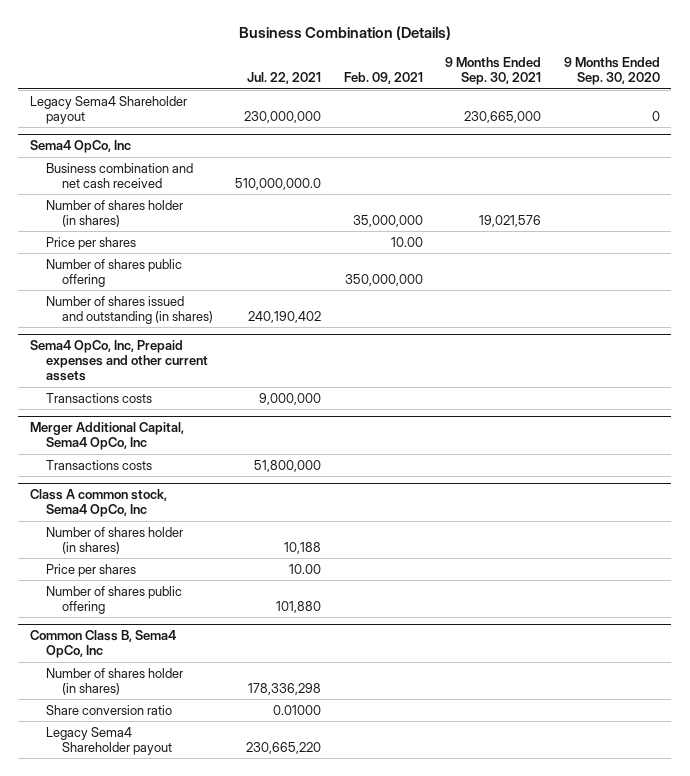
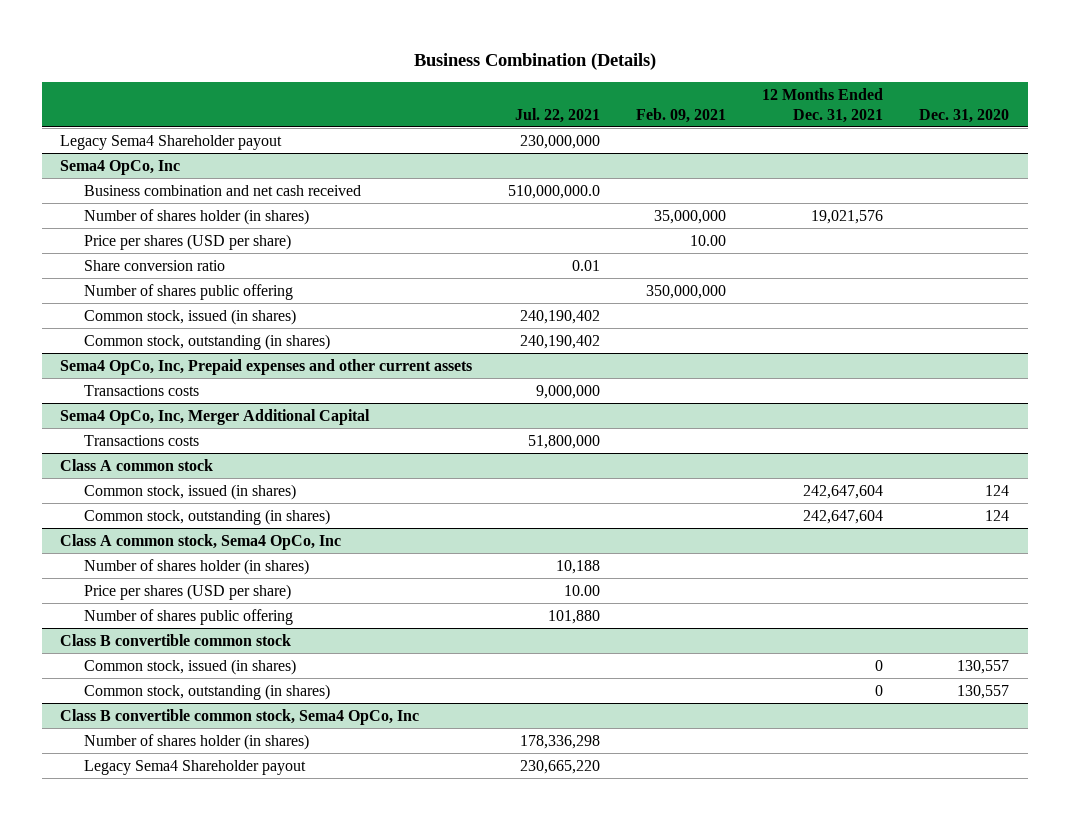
- | Jul. 22, 2021 | Feb. 09, 2021 | 9 Months Ended Sep. 30, 2021 | 9 Months Ended Sep. 30, 2020
+ | Jul. 22, 2021 | Feb. 09, 2021 | 12 Months Ended Dec. 31, 2021 | Dec. 31, 2020
@ Sema4 OpCo, Inc
- Price per shares | | 10.00 | |
+ Price per shares (USD per share) | | 10.00 | |
+ Share conversion ratio | 0.01 | | |
- Number of shares issued and outstanding (in shares) | 240,190,402 | | |
+ Common stock, issued (in shares) | 240,190,402 | | |
+ Common stock, outstanding (in shares) | 240,190,402 | | |
- Merger Additional Capital, Sema4 OpCo, Inc
+ Sema4 OpCo, Inc, Merger Additional Capital
+ Class A common stock
+ Common stock, issued (in shares) | | | 242,647,604 | 124
+ Common stock, outstanding (in shares) | | | 242,647,604 | 124
@ Class A common stock, Sema4 OpCo, Inc
- Price per shares | 10.00 | | |
+ Price per shares (USD per share) | 10.00 | | |
- Common Class B, Sema4 OpCo, Inc
+ Class B convertible common stock
+ Common stock, issued (in shares) | | | 0 | 130,557
+ Common stock, outstanding (in shares) | | | 0 | 130,557
+ Class B convertible common stock, Sema4 OpCo, Inc
- Share conversion ratio | 0.01000 | | |

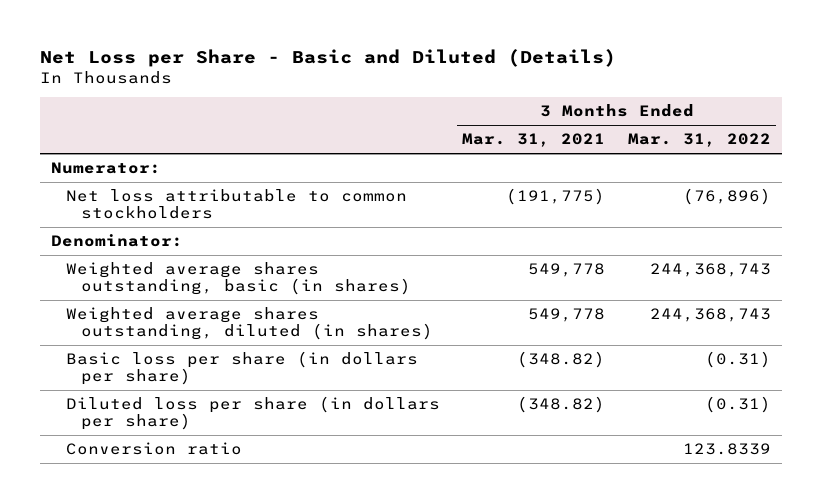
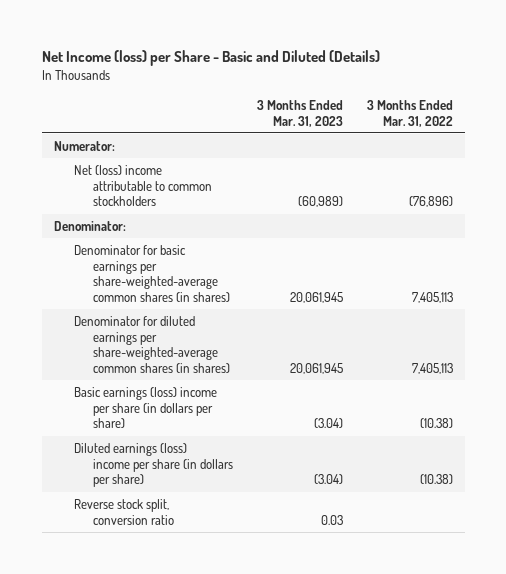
- Net Loss per Share - Basic and Diluted (Details)
+ Net Income (loss) per Share - Basic and Diluted (Details)
- | 3 Months Ended Mar. 31, 2021 | 3 Months Ended Mar. 31, 2022
+ | 3 Months Ended Mar. 31, 2023 | 3 Months Ended Mar. 31, 2022
- Net loss attributable to common stockholders | (191,775) | (76,896)
+ Net (loss) income attributable to common stockholders | (60,989) | (76,896)
- Weighted average shares outstanding, basic (in shares) | 549,778 | 244,368,743
- Weighted average shares outstanding, diluted (in shares) | 549,778 | 244,368,743
- Basic loss per share (in dollars per share) | (348.82) | (0.31)
- Diluted loss per share (in dollars per share) | (348.82) | (0.31)
- Conversion ratio | | 123.8339
+ Denominator for basic earnings per share-weighted-average common shares (in shares) | 20,061,945 | 7,405,113
+ Denominator for diluted earnings per share-weighted-average common shares (in shares) | 20,061,945 | 7,405,113
+ Basic earnings (loss) income per share (in dollars per share) | (3.04) | (10.38)
+ Diluted earnings (loss) income per share (in dollars per share) | (3.04) | (10.38)
+ Reverse stock split, conversion ratio | 0.03 |

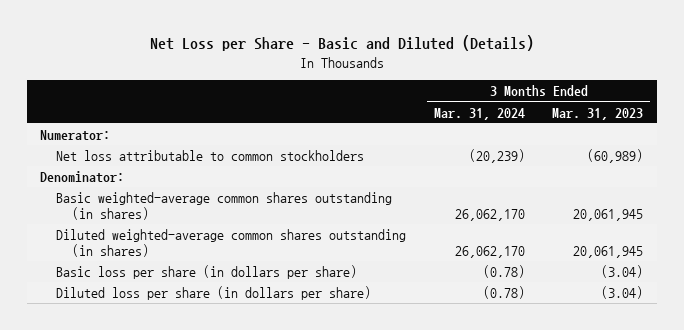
- Net Income (loss) per Share - Basic and Diluted (Details)
+ Net Loss per Share - Basic and Diluted (Details)
- | 3 Months Ended Mar. 31, 2023 | 3 Months Ended Mar. 31, 2022
+ | 3 Months Ended Mar. 31, 2024 | 3 Months Ended Mar. 31, 2023
- Net (loss) income attributable to common stockholders | (60,989) | (76,896)
+ Net loss attributable to common stockholders | (20,239) | (60,989)
- Denominator for basic earnings per share-weighted-average common shares (in shares) | 20,061,945 | 7,405,113
- Denominator for diluted earnings per share-weighted-average common shares (in shares) | 20,061,945 | 7,405,113
- Basic earnings (loss) income per share (in dollars per share) | (3.04) | (10.38)
- Diluted earnings (loss) income per share (in dollars per share) | (3.04) | (10.38)
- Reverse stock split, conversion ratio | 0.03 |
+ Basic weighted-average common shares outstanding (in shares) | 26,062,170 | 20,061,945
+ Diluted weighted-average common shares outstanding (in shares) | 26,062,170 | 20,061,945
+ Basic loss per share (in dollars per share) | (0.78) | (3.04)
+ Diluted loss per share (in dollars per share) | (0.78) | (3.04)

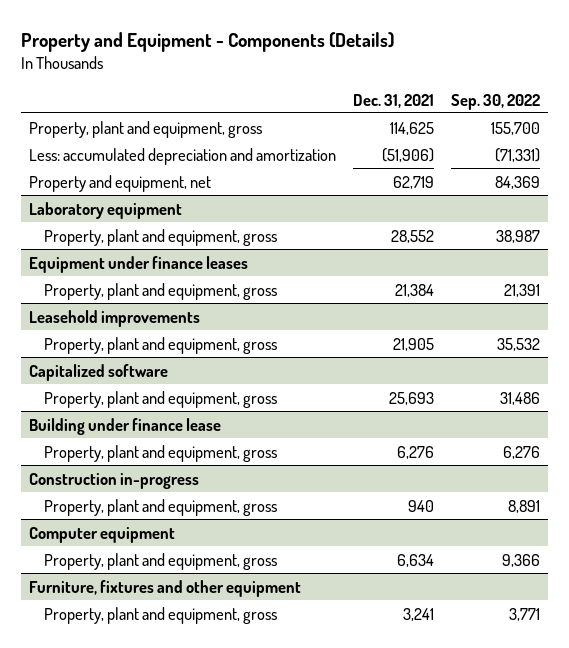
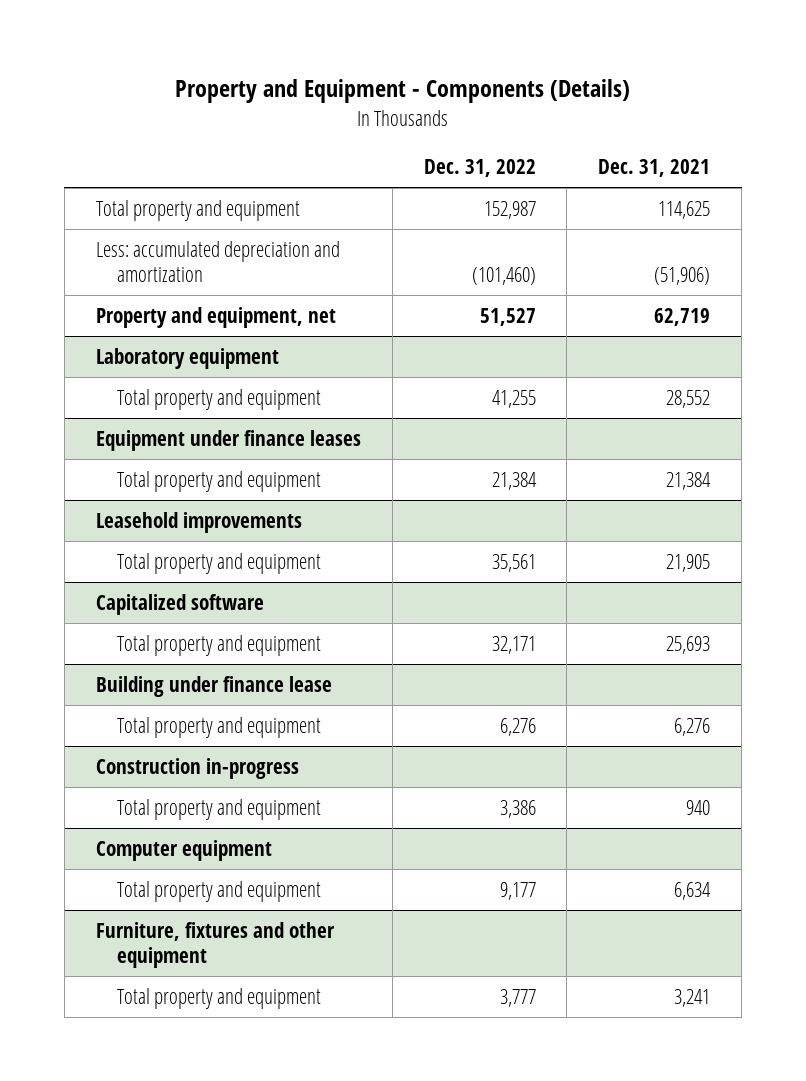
- | Dec. 31, 2021 | Sep. 30, 2022
+ | Dec. 31, 2022 | Dec. 31, 2021
- Property, plant and equipment, gross | 114,625 | 155,700
+ Total property and equipment | 152,987 | 114,625
@ Laboratory equipment
- Property, plant and equipment, gross | 28,552 | 38,987
+ Total property and equipment | 41,255 | 28,552
@ Equipment under finance leases
- Property, plant and equipment, gross | 21,384 | 21,391
+ Total property and equipment | 21,384 | 21,384
@ Leasehold improvements
- Property, plant and equipment, gross | 21,905 | 35,532
+ Total property and equipment | 35,561 | 21,905
@ Capitalized software
- Property, plant and equipment, gross | 25,693 | 31,486
+ Total property and equipment | 32,171 | 25,693
@ Building under finance lease
- Property, plant and equipment, gross | 6,276 | 6,276
+ Total property and equipment | 6,276 | 6,276
@ Construction in-progress
- Property, plant and equipment, gross | 940 | 8,891
+ Total property and equipment | 3,386 | 940
@ Computer equipment
- Property, plant and equipment, gross | 6,634 | 9,366
+ Total property and equipment | 9,177 | 6,634
@ Furniture, fixtures and other equipment
- Property, plant and equipment, gross | 3,241 | 3,771
+ Total property and equipment | 3,777 | 3,241

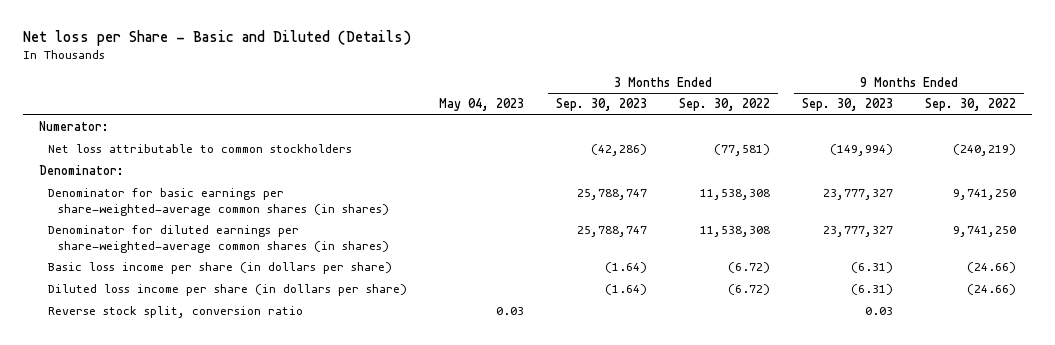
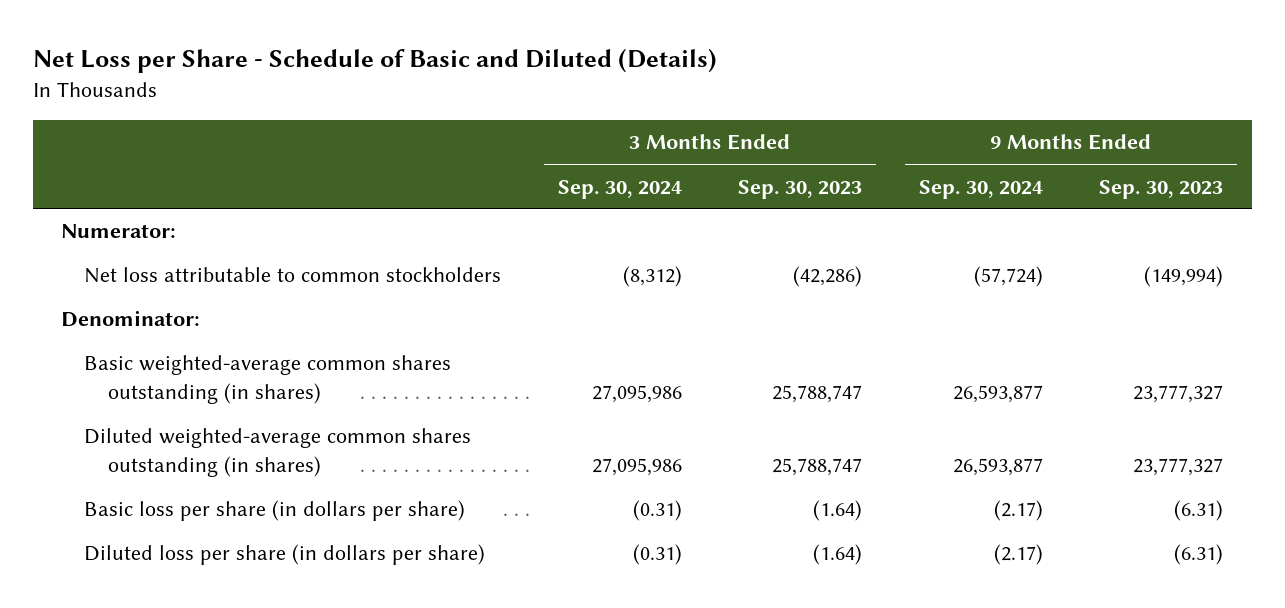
- Net loss per Share - Basic and Diluted (Details)
+ Net Loss per Share - Schedule of Basic and Diluted (Details)
- | May 04, 2023 | 3 Months Ended Sep. 30, 2023 | 3 Months Ended Sep. 30, 2022 | 9 Months Ended Sep. 30, 2023 | 9 Months Ended Sep. 30, 2022
+ | 3 Months Ended Sep. 30, 2024 | 3 Months Ended Sep. 30, 2023 | 9 Months Ended Sep. 30, 2024 | 9 Months Ended Sep. 30, 2023
- Denominator for basic earnings per share-weighted-average common shares (in shares) | | 25,788,747 | 11,538,308 | 23,777,327 | 9,741,250
- Denominator for diluted earnings per share-weighted-average common shares (in shares) | | 25,788,747 | 11,538,308 | 23,777,327 | 9,741,250
- Basic loss income per share (in dollars per share) | | (1.64) | (6.72) | (6.31) | (24.66)
- Diluted loss income per share (in dollars per share) | | (1.64) | (6.72) | (6.31) | (24.66)
- Reverse stock split, conversion ratio | 0.03 | | | 0.03 |
+ Basic weighted-average common shares outstanding (in shares) | 27,095,986 | 25,788,747 | 26,593,877 | 23,777,327
+ Diluted weighted-average common shares outstanding (in shares) | 27,095,986 | 25,788,747 | 26,593,877 | 23,777,327
+ Basic loss per share (in dollars per share) | (0.31) | (1.64) | (2.17) | (6.31)
+ Diluted loss per share (in dollars per share) | (0.31) | (1.64) | (2.17) | (6.31)

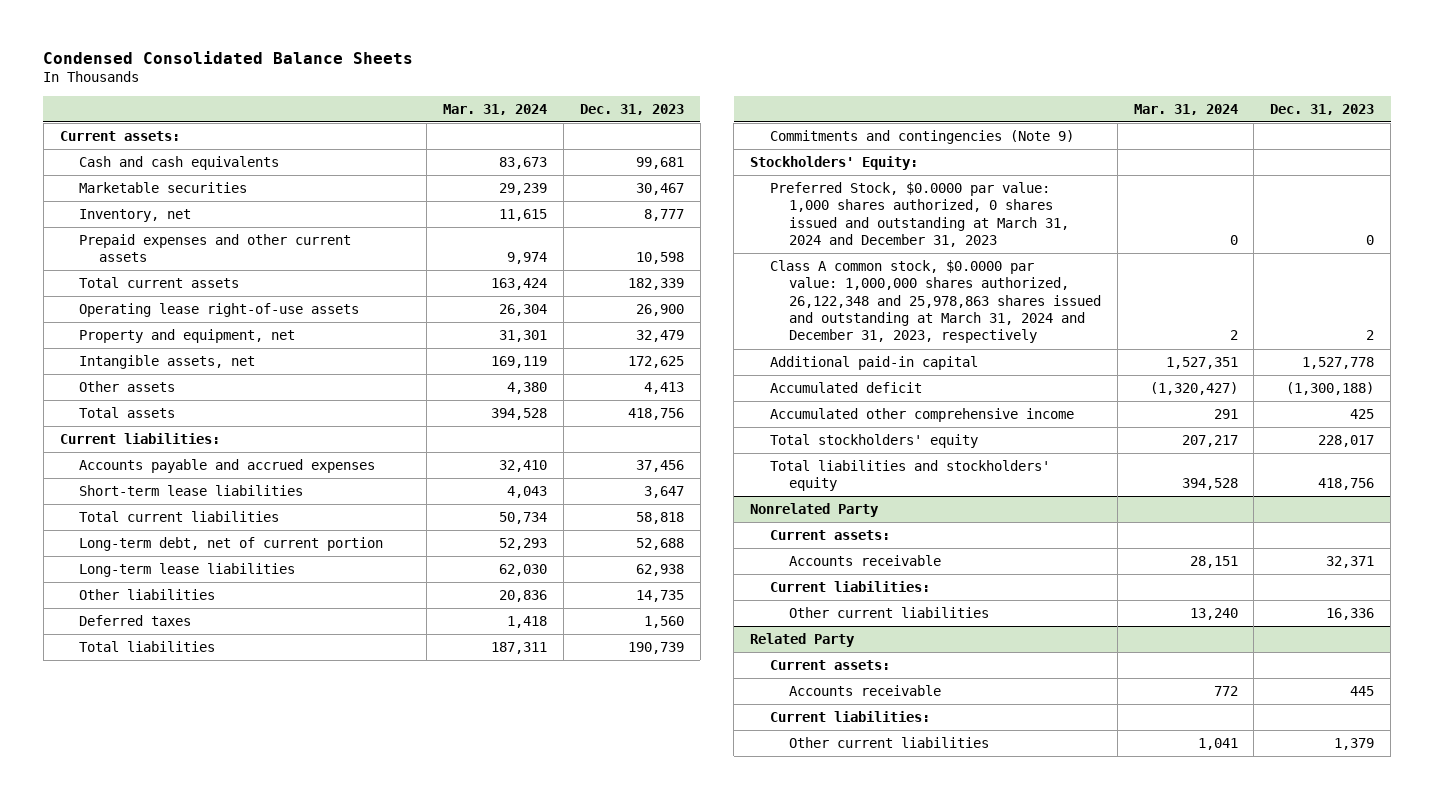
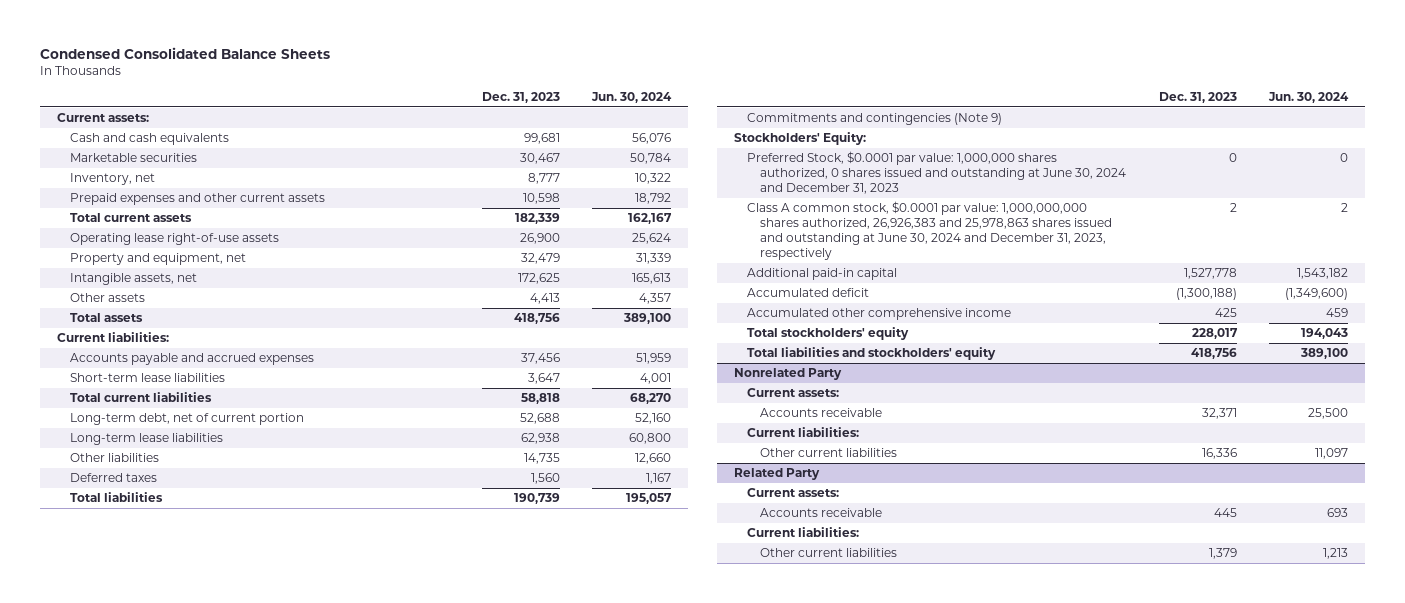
- | Mar. 31, 2024 | Dec. 31, 2023
+ | Dec. 31, 2023 | Jun. 30, 2024
- Preferred Stock, $0.0000 par value: 1,000 shares authorized, 0 shares issued and outstanding at March 31, 2024 and December 31, 2023 | 0 | 0
- Class A common stock, $0.0000 par value: 1,000,000 shares authorized, 26,122,348 and 25,978,863 shares issued and outstanding at March 31, 2024 and December 31, 2023, respectively | 2 | 2
+ Preferred Stock, $0.0001 par value: 1,000,000 shares authorized, 0 shares issued and outstanding at June 30, 2024 and December 31, 2023 | 0 | 0
+ Class A common stock, $0.0001 par value: 1,000,000,000 shares authorized, 26,926,383 and 25,978,863 shares issued and outstanding at June 30, 2024 and December 31, 2023, respectively | 2 | 2

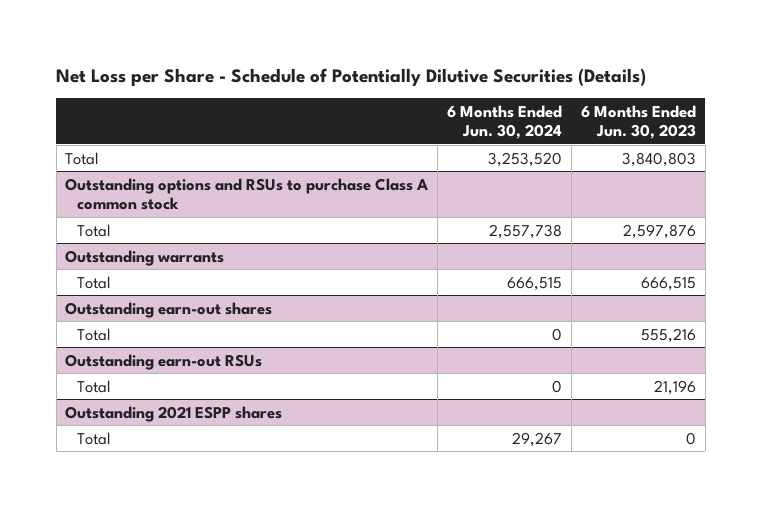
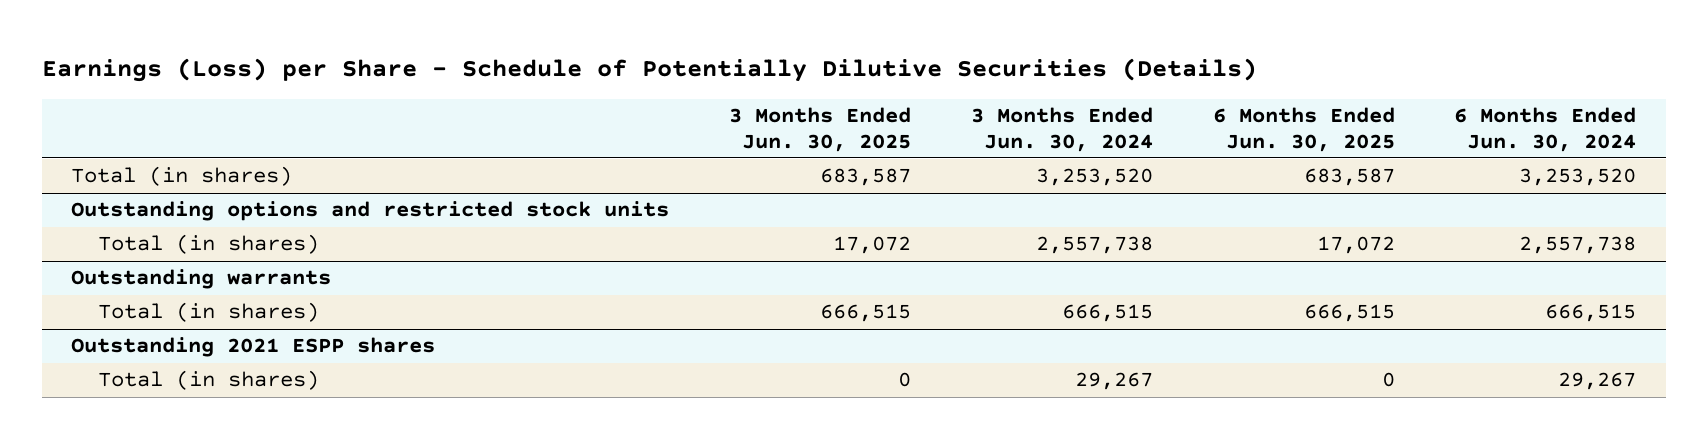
- Net Loss per Share - Schedule of Potentially Dilutive Securities (Details)
+ Earnings (Loss) per Share - Schedule of Potentially Dilutive Securities (Details)
- | 6 Months Ended Jun. 30, 2024 | 6 Months Ended Jun. 30, 2023
+ | 3 Months Ended Jun. 30, 2025 | 3 Months Ended Jun. 30, 2024 | 6 Months Ended Jun. 30, 2025 | 6 Months Ended Jun. 30, 2024
- Total | 3,253,520 | 3,840,803
- Outstanding options and RSUs to purchase Class A common stock
- Total | 2,557,738 | 2,597,876
+ Total (in shares) | 683,587 | 3,253,520 | 683,587 | 3,253,520
+ Outstanding options and restricted stock units
+ Total (in shares) | 17,072 | 2,557,738 | 17,072 | 2,557,738
@ Outstanding warrants
- Total | 666,515 | 666,515
- Outstanding earn-out shares
- Total | 0 | 555,216
- Outstanding earn-out RSUs
- Total | 0 | 21,196
@ Outstanding warrants
+ Total (in shares) | 666,515 | 666,515 | 666,515 | 666,515
@ Outstanding 2021 ESPP shares
- Total | 29,267 | 0
+ Total (in shares) | 0 | 29,267 | 0 | 29,267

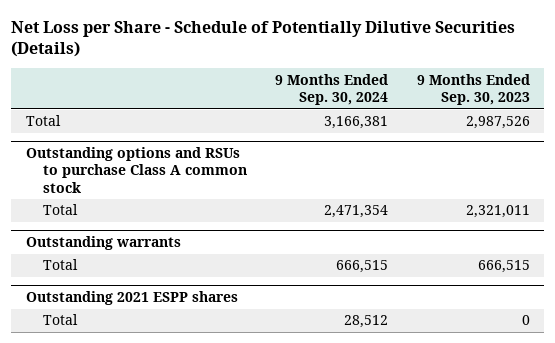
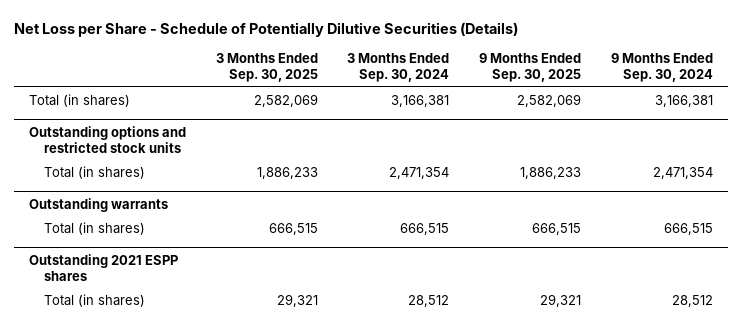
- | 9 Months Ended Sep. 30, 2024 | 9 Months Ended Sep. 30, 2023
+ | 3 Months Ended Sep. 30, 2025 | 3 Months Ended Sep. 30, 2024 | 9 Months Ended Sep. 30, 2025 | 9 Months Ended Sep. 30, 2024
- Total | 3,166,381 | 2,987,526
- Outstanding options and RSUs to purchase Class A common stock
- Total | 2,471,354 | 2,321,011
+ Total (in shares) | 2,582,069 | 3,166,381 | 2,582,069 | 3,166,381
+ Outstanding options and restricted stock units
+ Total (in shares) | 1,886,233 | 2,471,354 | 1,886,233 | 2,471,354
@ Outstanding warrants
- Total | 666,515 | 666,515
+ Total (in shares) | 666,515 | 666,515 | 666,515 | 666,515
@ Outstanding 2021 ESPP shares
- Total | 28,512 | 0
+ Total (in shares) | 29,321 | 28,512 | 29,321 | 28,512

